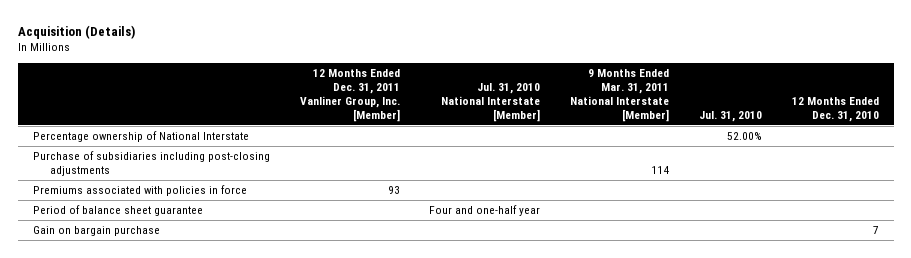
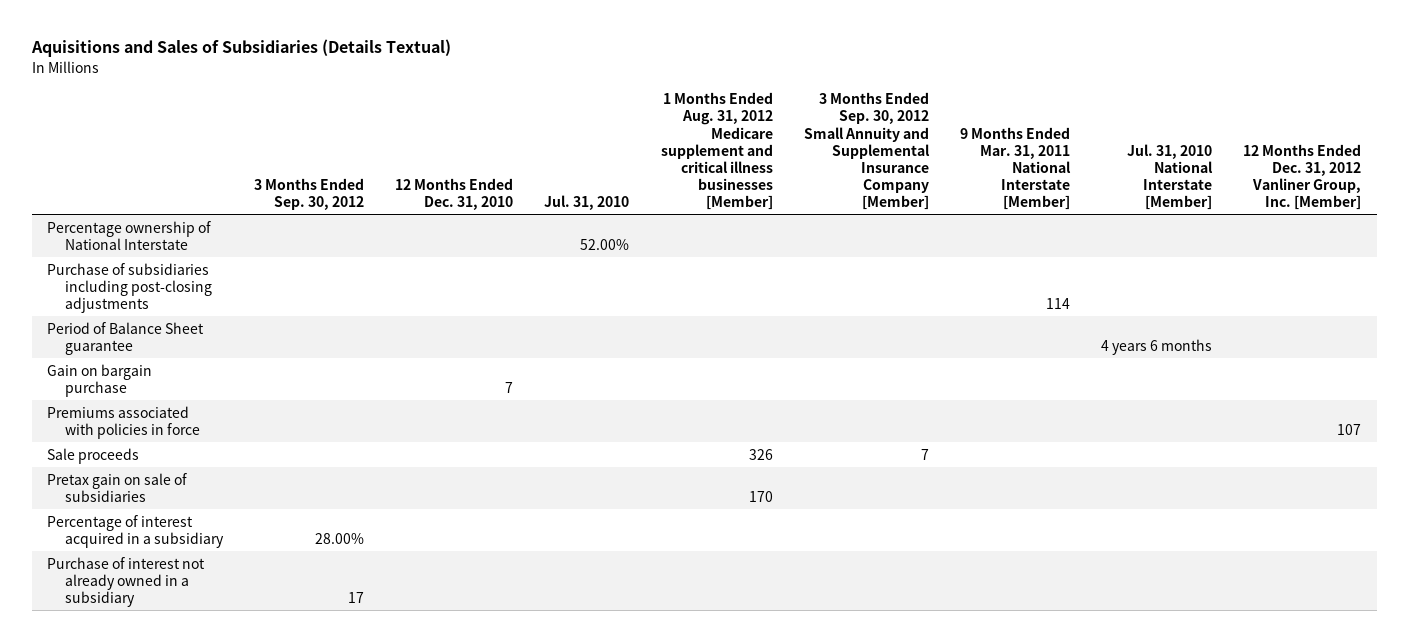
- Acquisition (Details)
+ Aquisitions and Sales of Subsidiaries (Details Textual)
- | 12 Months Ended Dec. 31, 2011 Vanliner Group, Inc. [Member] | Jul. 31, 2010 National Interstate [Member] | 9 Months Ended Mar. 31, 2011 National Interstate [Member] | Jul. 31, 2010 | 12 Months Ended Dec. 31, 2010
+ | 3 Months Ended Sep. 30, 2012 | 12 Months Ended Dec. 31, 2010 | Jul. 31, 2010 | 1 Months Ended Aug. 31, 2012 Medicare supplement and critical illness businesses [Member] | 3 Months Ended Sep. 30, 2012 Small Annuity and Supplemental Insurance Company [Member] | 9 Months Ended Mar. 31, 2011 National Interstate [Member] | Jul. 31, 2010 National Interstate [Member] | 12 Months Ended Dec. 31, 2012 Vanliner Group, Inc. [Member]
- Period of balance sheet guarantee | | Four and one-half year | | |
+ Period of Balance Sheet guarantee | | | | | | | 4 years 6 months |
moved down: Premiums associated with policies in force | | | | | | | | 107
+ Sale proceeds | | | | 326 | 7 | | |
+ Pretax gain on sale of subsidiaries | | | | 170 | | | |
+ Percentage of interest acquired in a subsidiary | 28.00% | | | | | | |
+ Purchase of interest not already owned in a subsidiary | 17 | | | | | | |

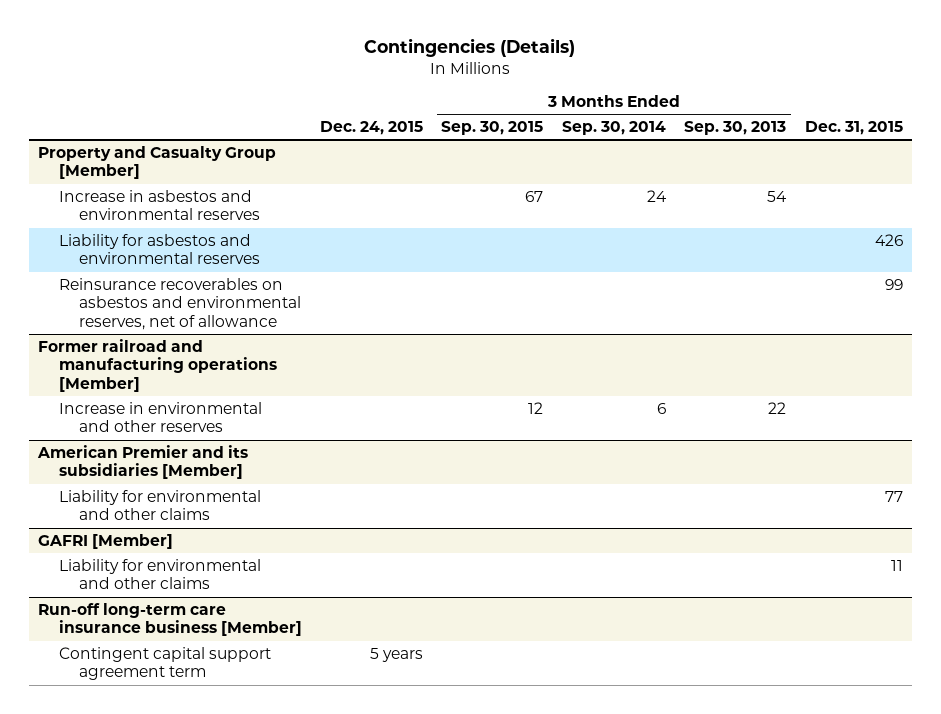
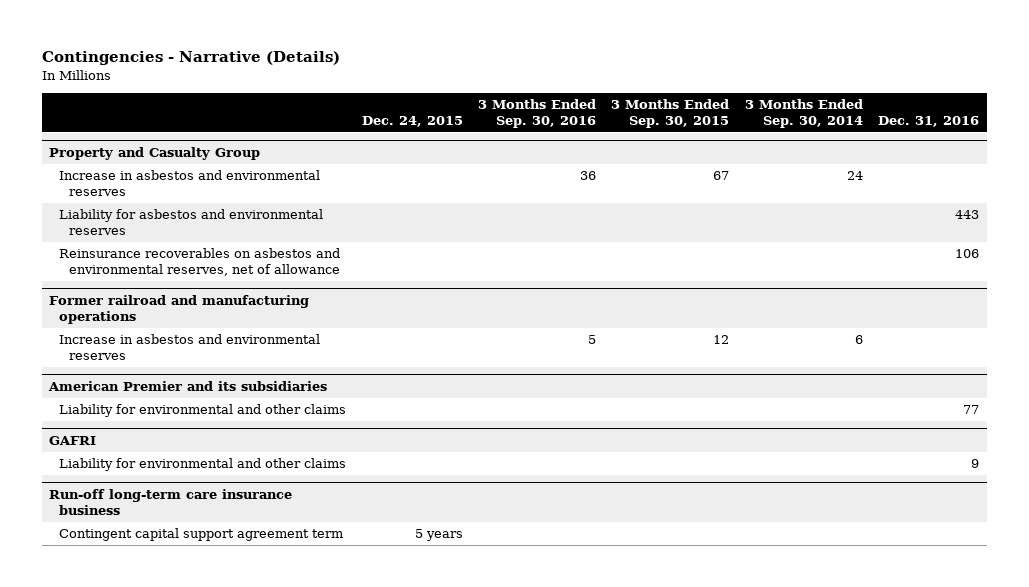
- Contingencies (Details)
+ Contingencies - Narrative (Details)
- | Dec. 24, 2015 | 3 Months Ended Sep. 30, 2015 | 3 Months Ended Sep. 30, 2014 | 3 Months Ended Sep. 30, 2013 | Dec. 31, 2015
+ | Dec. 24, 2015 | 3 Months Ended Sep. 30, 2016 | 3 Months Ended Sep. 30, 2015 | 3 Months Ended Sep. 30, 2014 | Dec. 31, 2016
- Property and Casualty Group [Member]
+ Property and Casualty Group
- Former railroad and manufacturing operations [Member]
- Increase in environmental and other reserves | | 12 | 6 | 22 |
- American Premier and its subsidiaries [Member]
+ Former railroad and manufacturing operations
+ Increase in asbestos and environmental reserves | | 5 | 12 | 6 |
+ American Premier and its subsidiaries
- GAFRI [Member]
+ GAFRI
- Run-off long-term care insurance business [Member]
+ Run-off long-term care insurance business

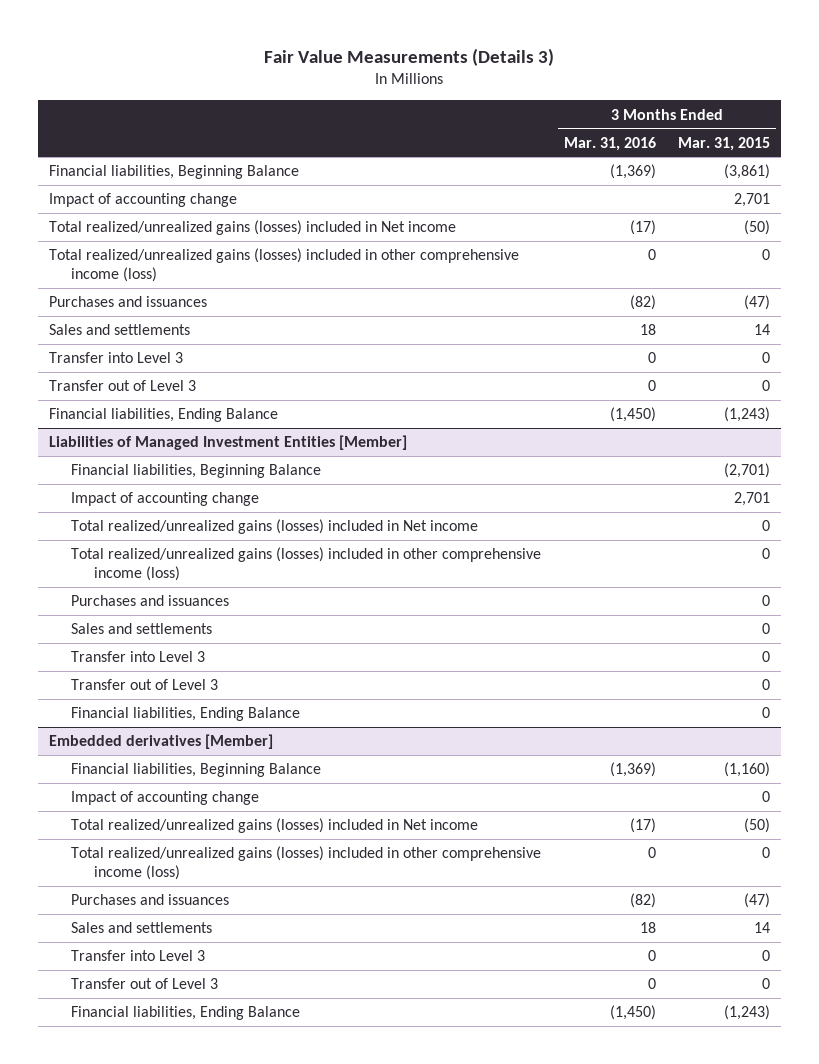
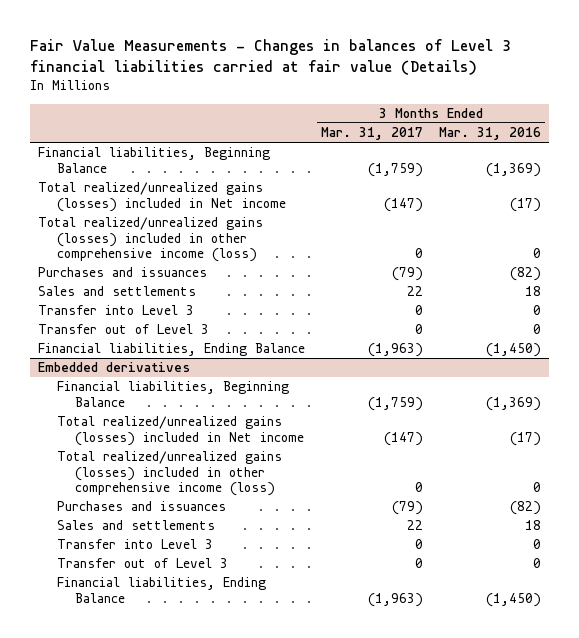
- Fair Value Measurements (Details 3)
+ Fair Value Measurements - Changes in balances of Level 3 financial liabilities carried at fair value (Details)
- | 3 Months Ended Mar. 31, 2016 | 3 Months Ended Mar. 31, 2015
+ | 3 Months Ended Mar. 31, 2017 | 3 Months Ended Mar. 31, 2016
- Impact of accounting change | | 2,701
- Liabilities of Managed Investment Entities [Member]
- Financial liabilities, Beginning Balance | | (2,701)
- Impact of accounting change | | 2,701
- Total realized/unrealized gains (losses) included in Net income | | 0
- Total realized/unrealized gains (losses) included in other comprehensive income (loss) | | 0
- Purchases and issuances | | 0
- Sales and settlements | | 0
- Transfer into Level 3 | | 0
- Transfer out of Level 3 | | 0
- Financial liabilities, Ending Balance | | 0
- Embedded derivatives [Member]
+ Embedded derivatives
- Impact of accounting change | | 0

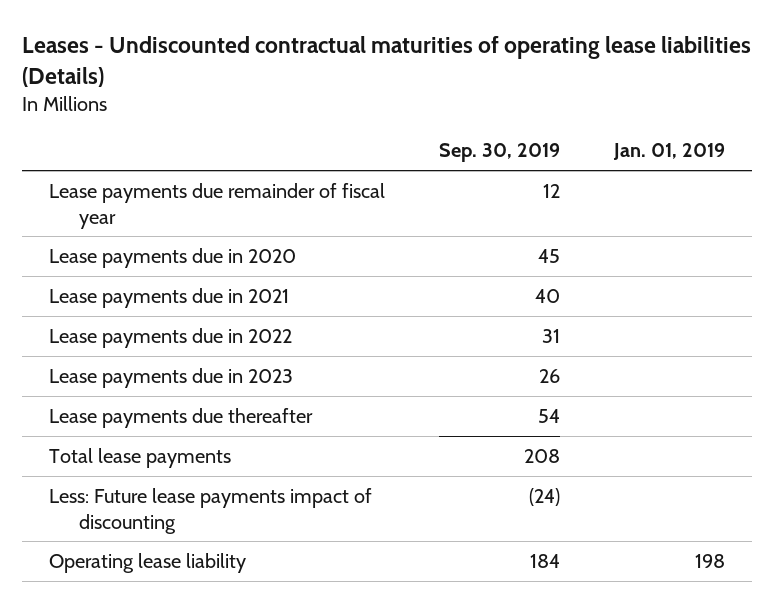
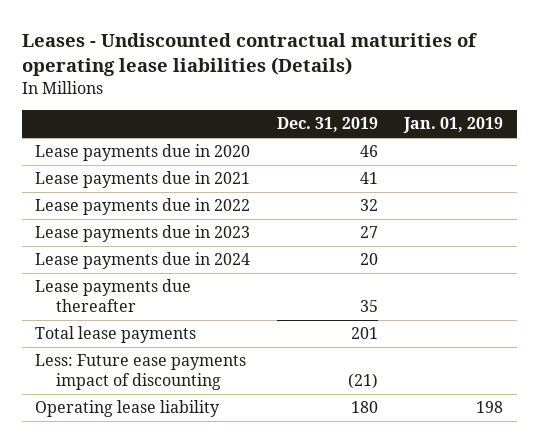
- | Sep. 30, 2019 | Jan. 01, 2019
+ | Dec. 31, 2019 | Jan. 01, 2019
- Lease payments due remainder of fiscal year | 12 |
+ Lease payments due in 2024 | 20 |
- Less: Future lease payments impact of discounting | (24) |
+ Less: Future ease payments impact of discounting | (21) |

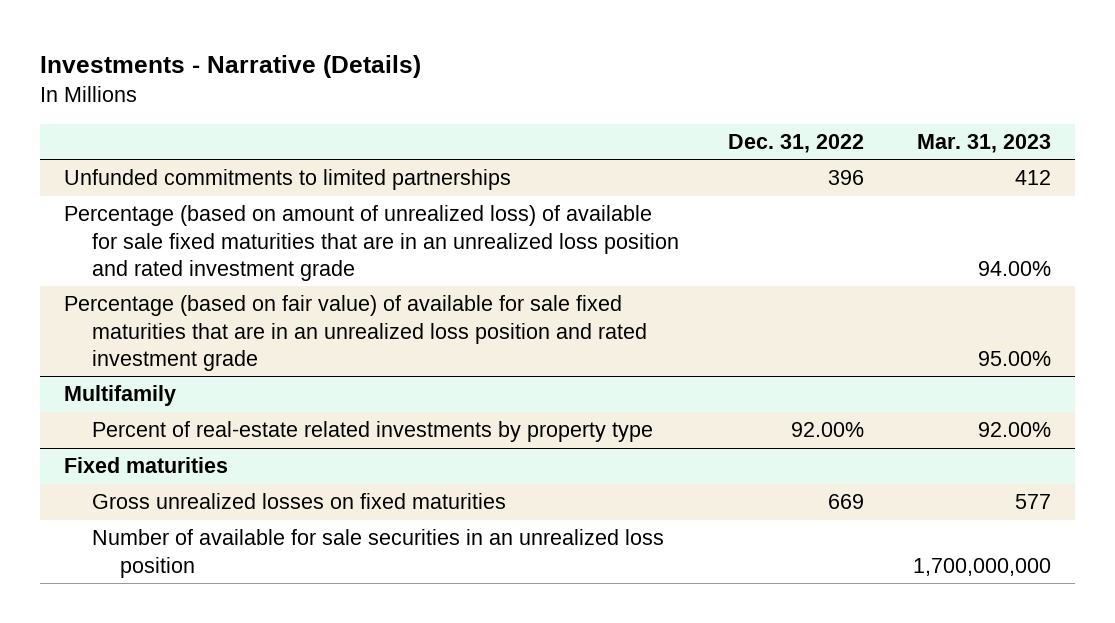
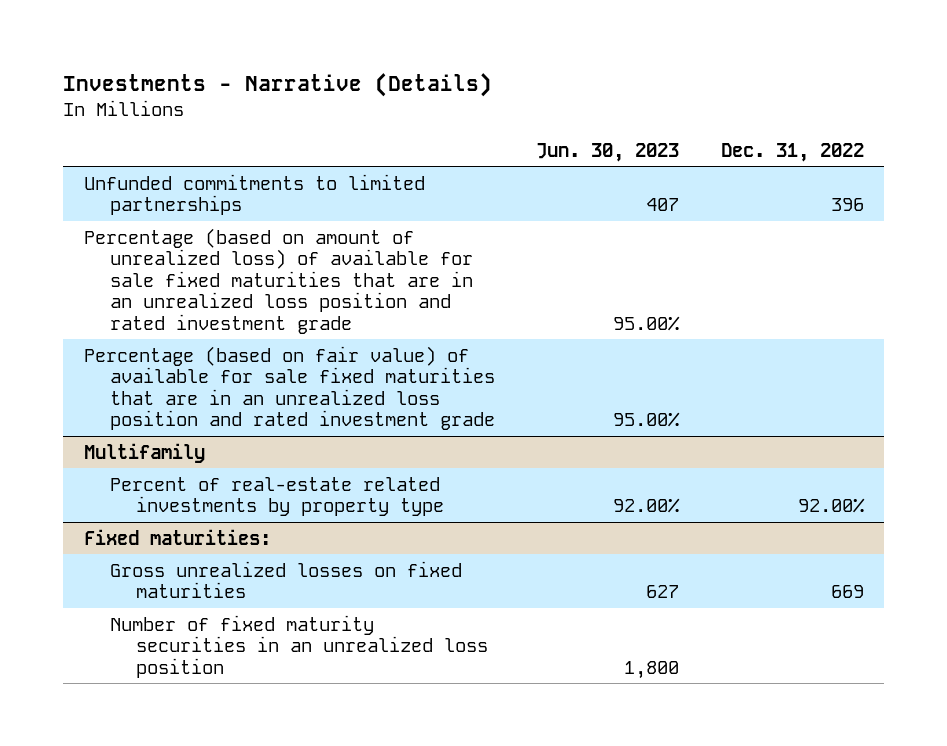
- | Dec. 31, 2022 | Mar. 31, 2023
+ | Jun. 30, 2023 | Dec. 31, 2022
- Fixed maturities
+ Fixed maturities:
- Number of available for sale securities in an unrealized loss position | | 1,700,000,000
+ Number of fixed maturity securities in an unrealized loss position | 1,800 |

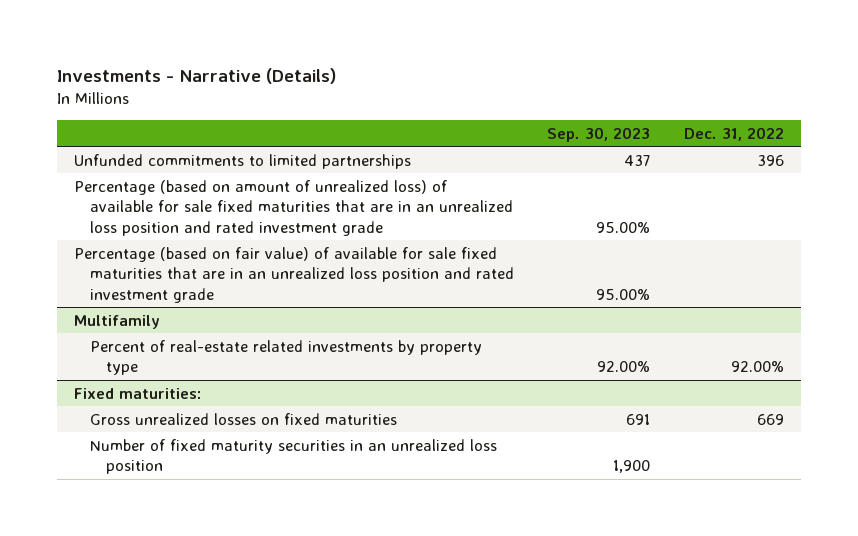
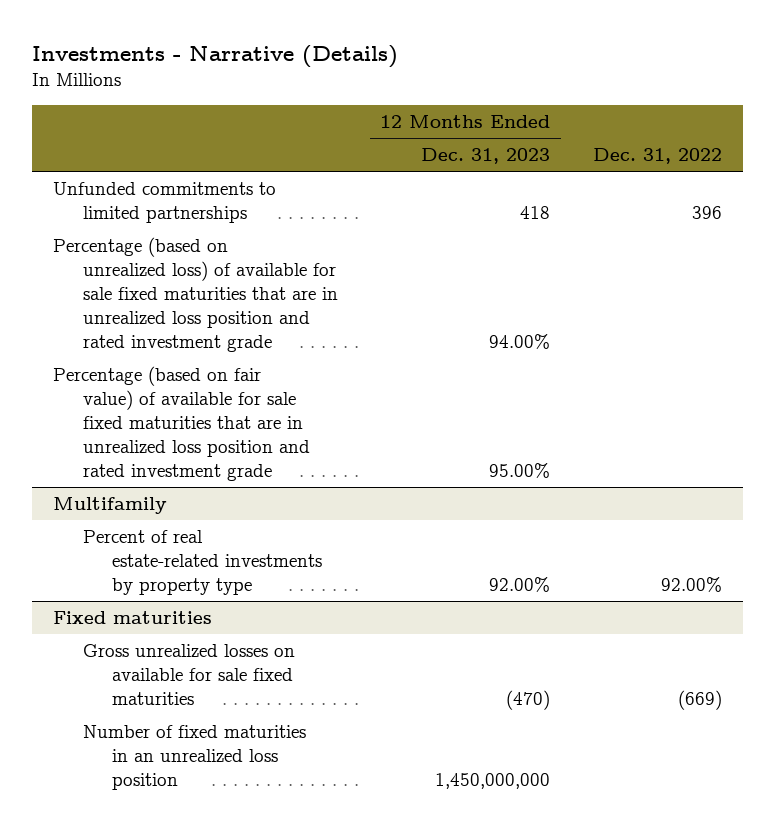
- | Sep. 30, 2023 | Dec. 31, 2022
+ | 12 Months Ended Dec. 31, 2023 | Dec. 31, 2022
- Percentage (based on amount of unrealized loss) of available for sale fixed maturities that are in an unrealized loss position and rated investment grade | 95.00% |
- Percentage (based on fair value) of available for sale fixed maturities that are in an unrealized loss position and rated investment grade | 95.00% |
+ Percentage (based on unrealized loss) of available for sale fixed maturities that are in unrealized loss position and rated investment grade | 94.00% |
+ Percentage (based on fair value) of available for sale fixed maturities that are in unrealized loss position and rated investment grade | 95.00% |
@ Multifamily
- Percent of real-estate related investments by property type | 92.00% | 92.00%
- Fixed maturities:
- Gross unrealized losses on fixed maturities | 691 | 669
- Number of fixed maturity securities in an unrealized loss position | 1,900 |
@ Multifamily
+ Percent of real estate-related investments by property type | 92.00% | 92.00%
+ Fixed maturities
+ Gross unrealized losses on available for sale fixed maturities | (470) | (669)
+ Number of fixed maturities in an unrealized loss position | 1,450,000,000 |

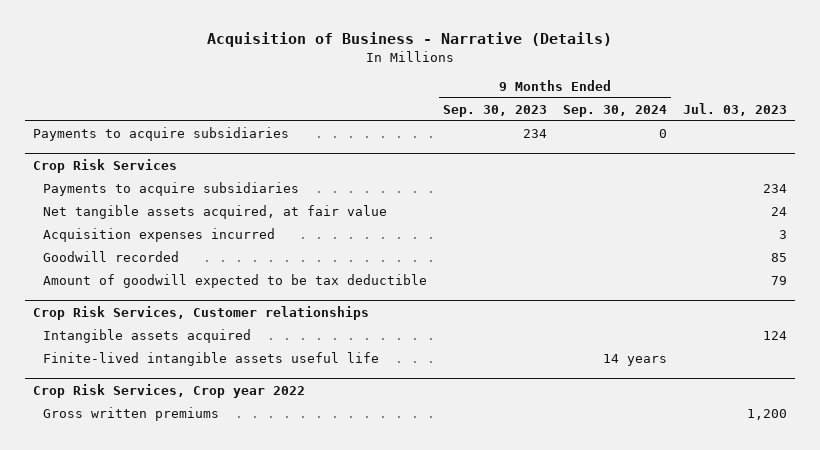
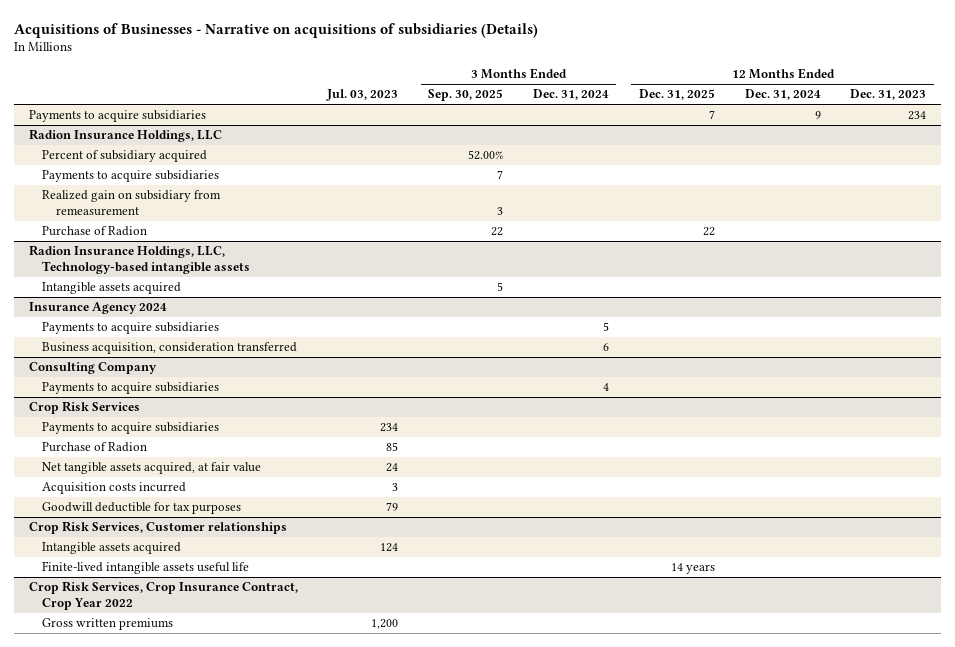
- Acquisition of Business - Narrative (Details)
+ Acquisitions of Businesses - Narrative on acquisitions of subsidiaries (Details)
- | 9 Months Ended Sep. 30, 2023 | 9 Months Ended Sep. 30, 2024 | Jul. 03, 2023
+ | Jul. 03, 2023 | 3 Months Ended Sep. 30, 2025 | 3 Months Ended Dec. 31, 2024 | 12 Months Ended Dec. 31, 2025 | 12 Months Ended Dec. 31, 2024 | 12 Months Ended Dec. 31, 2023
+ Radion Insurance Holdings, LLC
+ Percent of subsidiary acquired | | 52.00% | | | |
+ Payments to acquire subsidiaries | | 7 | | | |
+ Realized gain on subsidiary from remeasurement | | 3 | | | |
+ Purchase of Radion | | 22 | | 22 | |
+ Radion Insurance Holdings, LLC, Technology-based intangible assets
+ Intangible assets acquired | | 5 | | | |
+ Insurance Agency 2024
+ Payments to acquire subsidiaries | | | 5 | | |
+ Business acquisition, consideration transferred | | | 6 | | |
+ Consulting Company
+ Payments to acquire subsidiaries | | | 4 | | |
@ Crop Risk Services
+ Purchase of Radion | 85 | | | | |
- Acquisition expenses incurred | | | 3
- Goodwill recorded | | | 85
- Amount of goodwill expected to be tax deductible | | | 79
+ Acquisition costs incurred | 3 | | | | |
+ Goodwill deductible for tax purposes | 79 | | | | |
- Crop Risk Services, Crop year 2022
+ Crop Risk Services, Crop Insurance Contract, Crop Year 2022

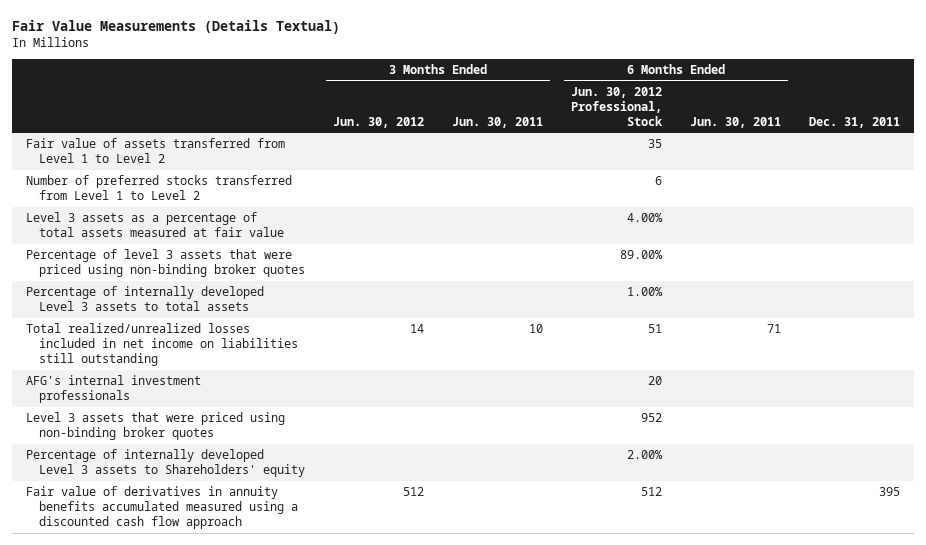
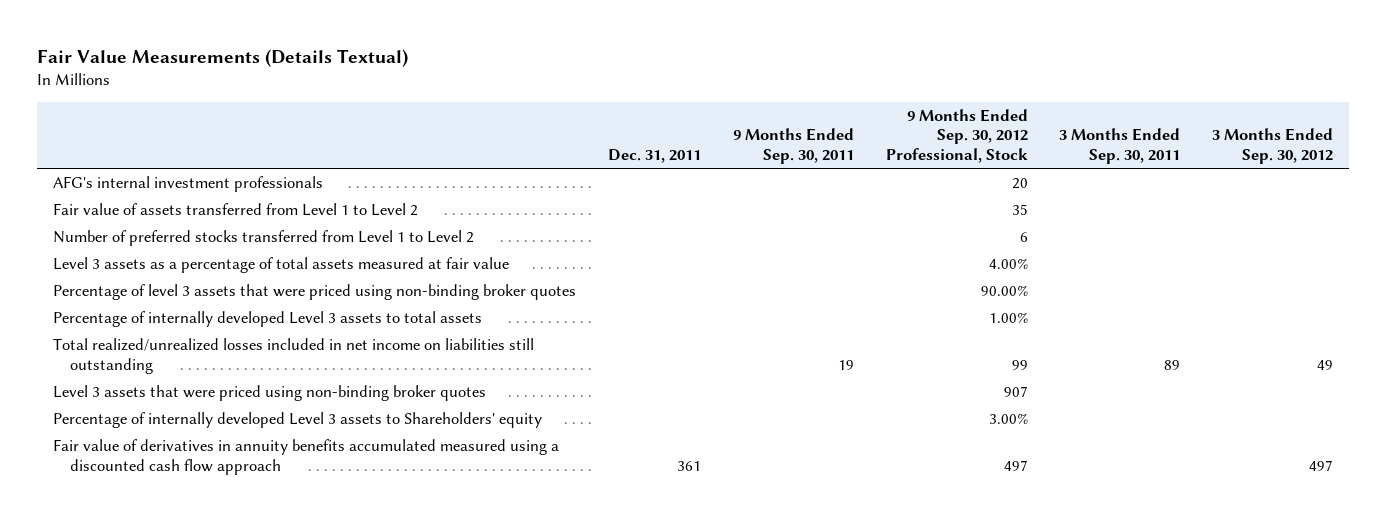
- | 3 Months Ended Jun. 30, 2012 | 3 Months Ended Jun. 30, 2011 | 6 Months Ended Jun. 30, 2012 Professional, Stock | 6 Months Ended Jun. 30, 2011 | Dec. 31, 2011
+ | Dec. 31, 2011 | 9 Months Ended Sep. 30, 2011 | 9 Months Ended Sep. 30, 2012 Professional, Stock | 3 Months Ended Sep. 30, 2011 | 3 Months Ended Sep. 30, 2012
moved up: AFG's internal investment professionals | | | 20 | |
- Fair value of derivatives in annuity benefits accumulated measured using a discounted cash flow approach | 512 | | 512 | | 395
+ Fair value of derivatives in annuity benefits accumulated measured using a discounted cash flow approach | 361 | | 497 | | 497

